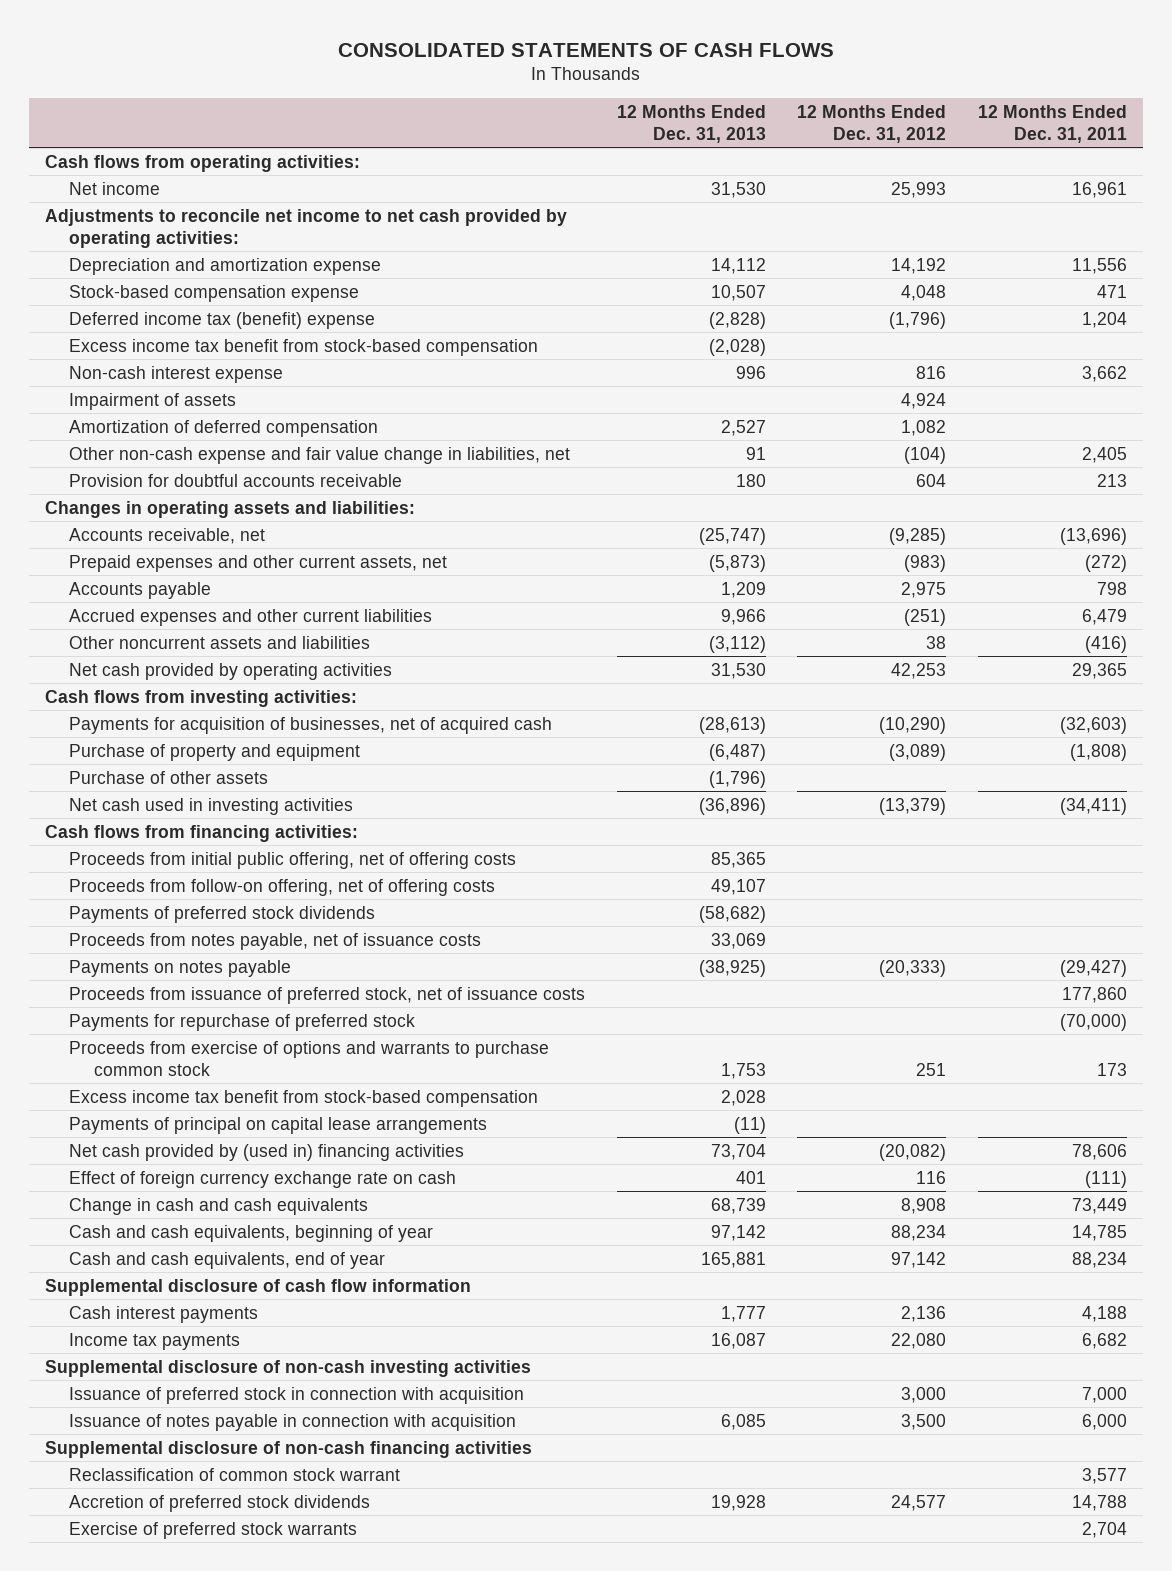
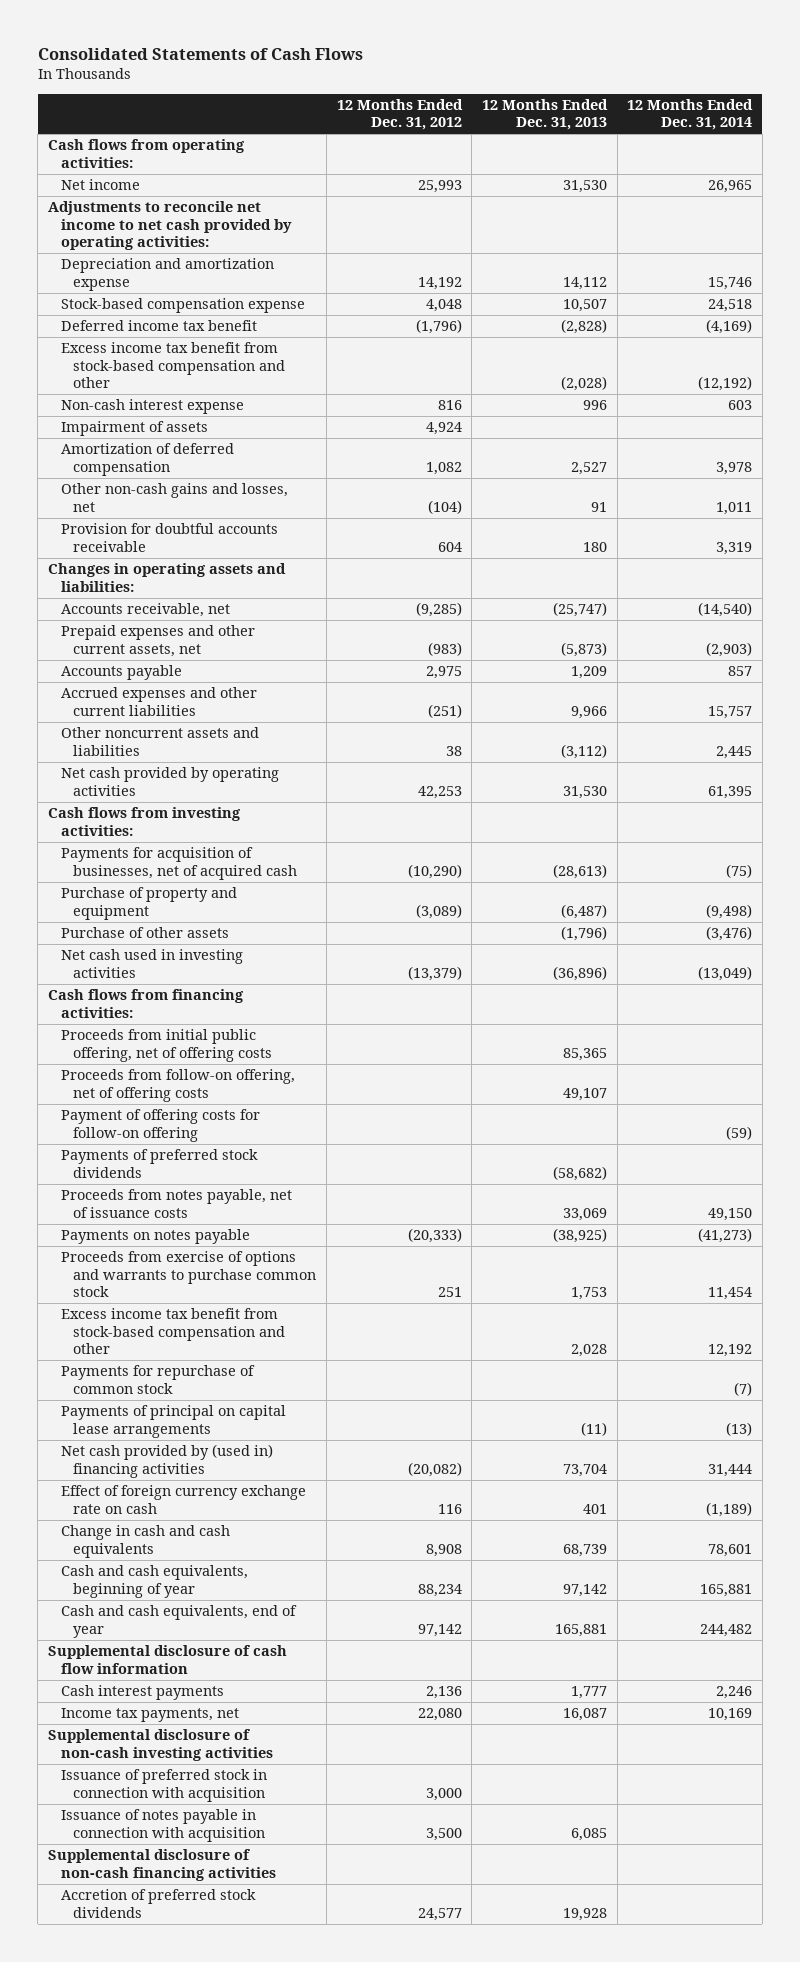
- CONSOLIDATED STATEMENTS OF CASH FLOWS
+ Consolidated Statements of Cash Flows
- | 12 Months Ended Dec. 31, 2013 | 12 Months Ended Dec. 31, 2012 | 12 Months Ended Dec. 31, 2011
+ | 12 Months Ended Dec. 31, 2012 | 12 Months Ended Dec. 31, 2013 | 12 Months Ended Dec. 31, 2014
- Deferred income tax (benefit) expense | (2,828) | (1,796) | 1,204
- Excess income tax benefit from stock-based compensation | (2,028) | |
+ Deferred income tax benefit | (1,796) | (2,828) | (4,169)
+ Excess income tax benefit from stock-based compensation and other | | (2,028) | (12,192)
- Other non-cash expense and fair value change in liabilities, net | 91 | (104) | 2,405
+ Other non-cash gains and losses, net | (104) | 91 | 1,011
+ Payment of offering costs for follow-on offering | | | (59)
- Proceeds from issuance of preferred stock, net of issuance costs | | | 177,860
- Payments for repurchase of preferred stock | | | (70,000)
- Excess income tax benefit from stock-based compensation | 2,028 | |
+ Excess income tax benefit from stock-based compensation and other | | 2,028 | 12,192
+ Payments for repurchase of common stock | | | (7)
- Income tax payments | 16,087 | 22,080 | 6,682
+ Income tax payments, net | 22,080 | 16,087 | 10,169
- Reclassification of common stock warrant | | | 3,577
- Exercise of preferred stock warrants | | | 2,704

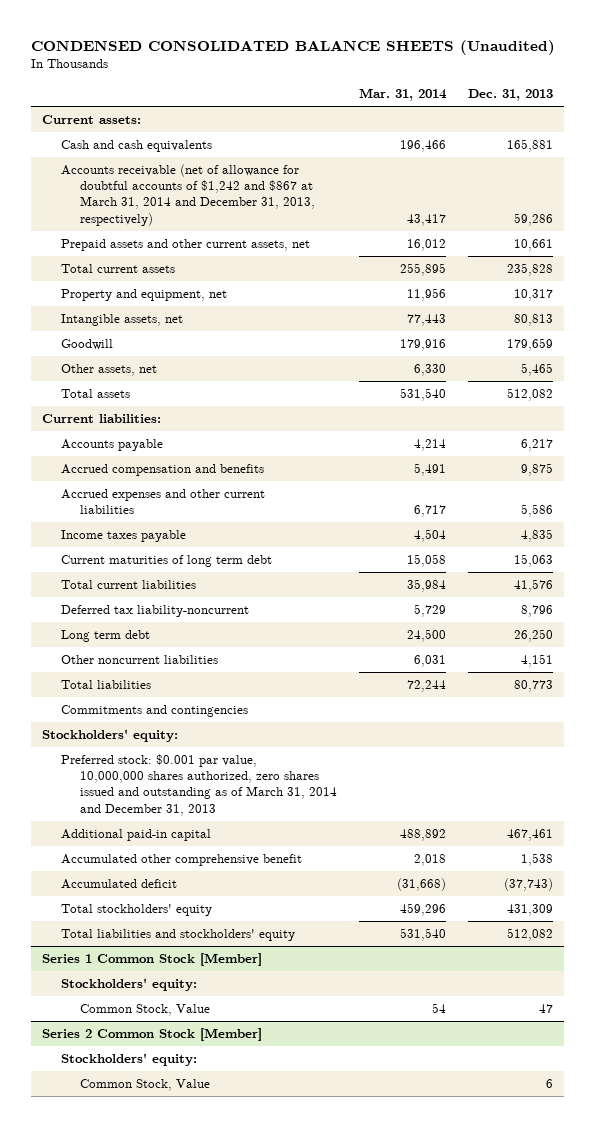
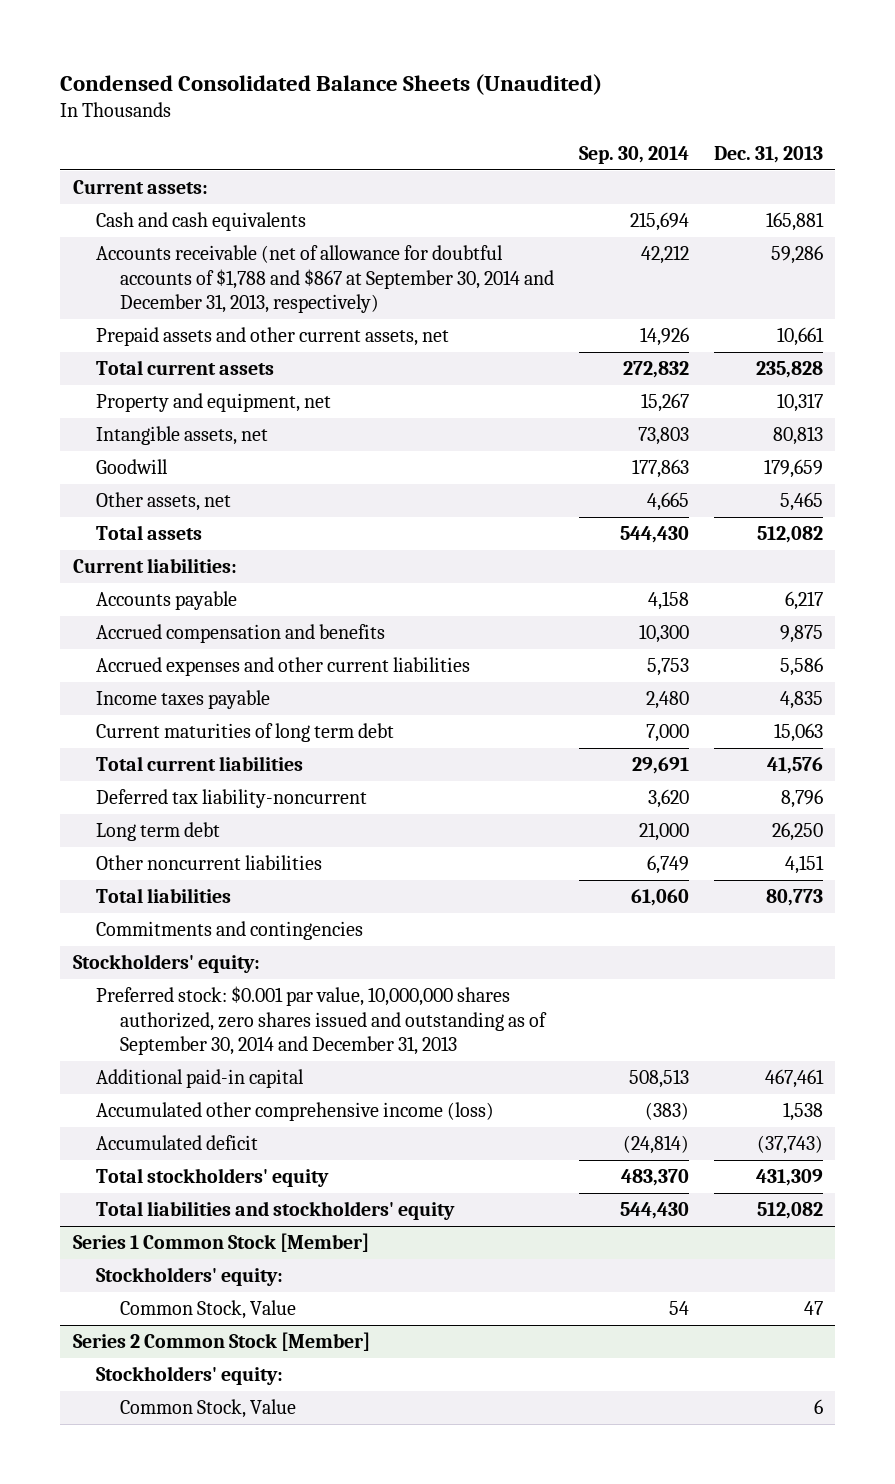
- CONDENSED CONSOLIDATED BALANCE SHEETS (Unaudited)
+ Condensed Consolidated Balance Sheets (Unaudited)
- | Mar. 31, 2014 | Dec. 31, 2013
+ | Sep. 30, 2014 | Dec. 31, 2013
- Accounts receivable (net of allowance for doubtful accounts of $1,242 and $867 at March 31, 2014 and December 31, 2013, respectively) | 43,417 | 59,286
+ Accounts receivable (net of allowance for doubtful accounts of $1,788 and $867 at September 30, 2014 and December 31, 2013, respectively) | 42,212 | 59,286
- Preferred stock: $0.001 par value, 10,000,000 shares authorized, zero shares issued and outstanding as of March 31, 2014 and December 31, 2013
+ Preferred stock: $0.001 par value, 10,000,000 shares authorized, zero shares issued and outstanding as of September 30, 2014 and December 31, 2013
- Accumulated other comprehensive benefit | 2,018 | 1,538
+ Accumulated other comprehensive income (loss) | (383) | 1,538

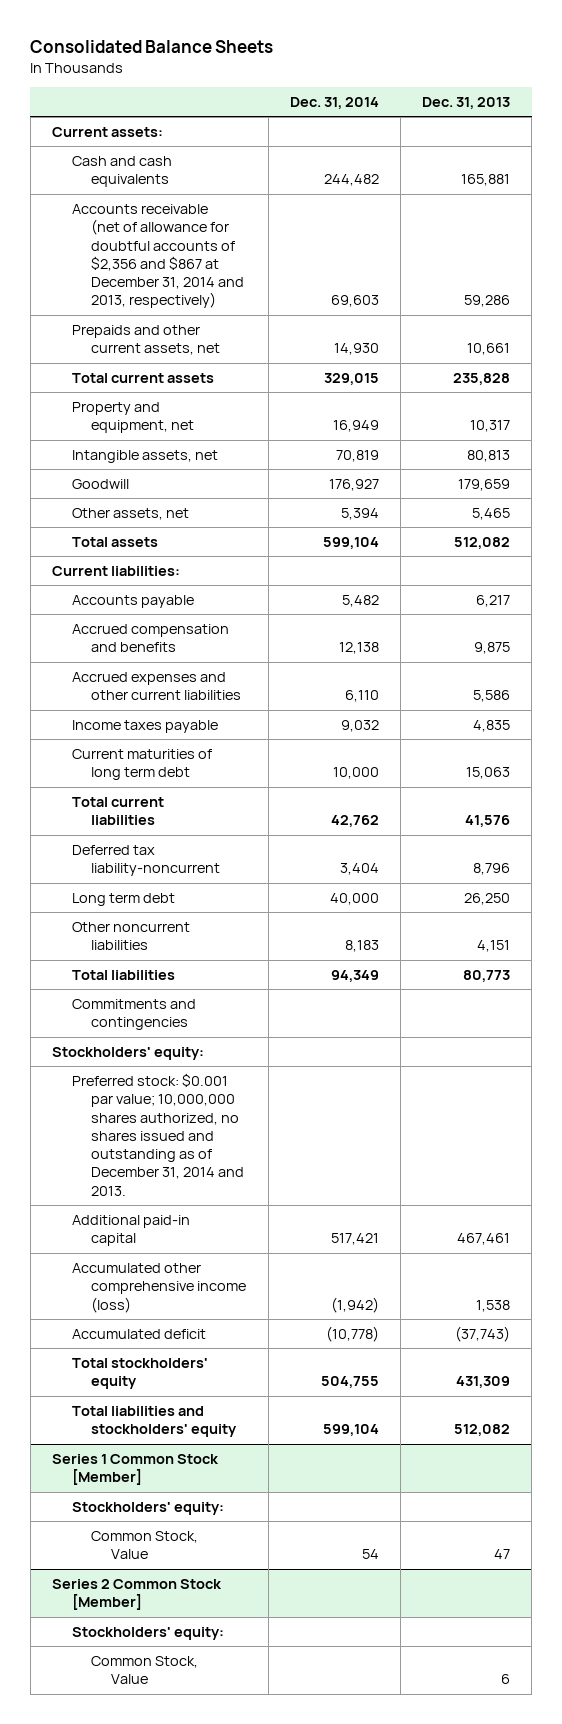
- Condensed Consolidated Balance Sheets (Unaudited)
+ Consolidated Balance Sheets
- | Sep. 30, 2014 | Dec. 31, 2013
+ | Dec. 31, 2014 | Dec. 31, 2013
- Accounts receivable (net of allowance for doubtful accounts of $1,788 and $867 at September 30, 2014 and December 31, 2013, respectively) | 42,212 | 59,286
- Prepaid assets and other current assets, net | 14,926 | 10,661
+ Accounts receivable (net of allowance for doubtful accounts of $2,356 and $867 at December 31, 2014 and 2013, respectively) | 69,603 | 59,286
+ Prepaids and other current assets, net | 14,930 | 10,661
- Preferred stock: $0.001 par value, 10,000,000 shares authorized, zero shares issued and outstanding as of September 30, 2014 and December 31, 2013
+ Preferred stock: $0.001 par value; 10,000,000 shares authorized, no shares issued and outstanding as of December 31, 2014 and 2013.

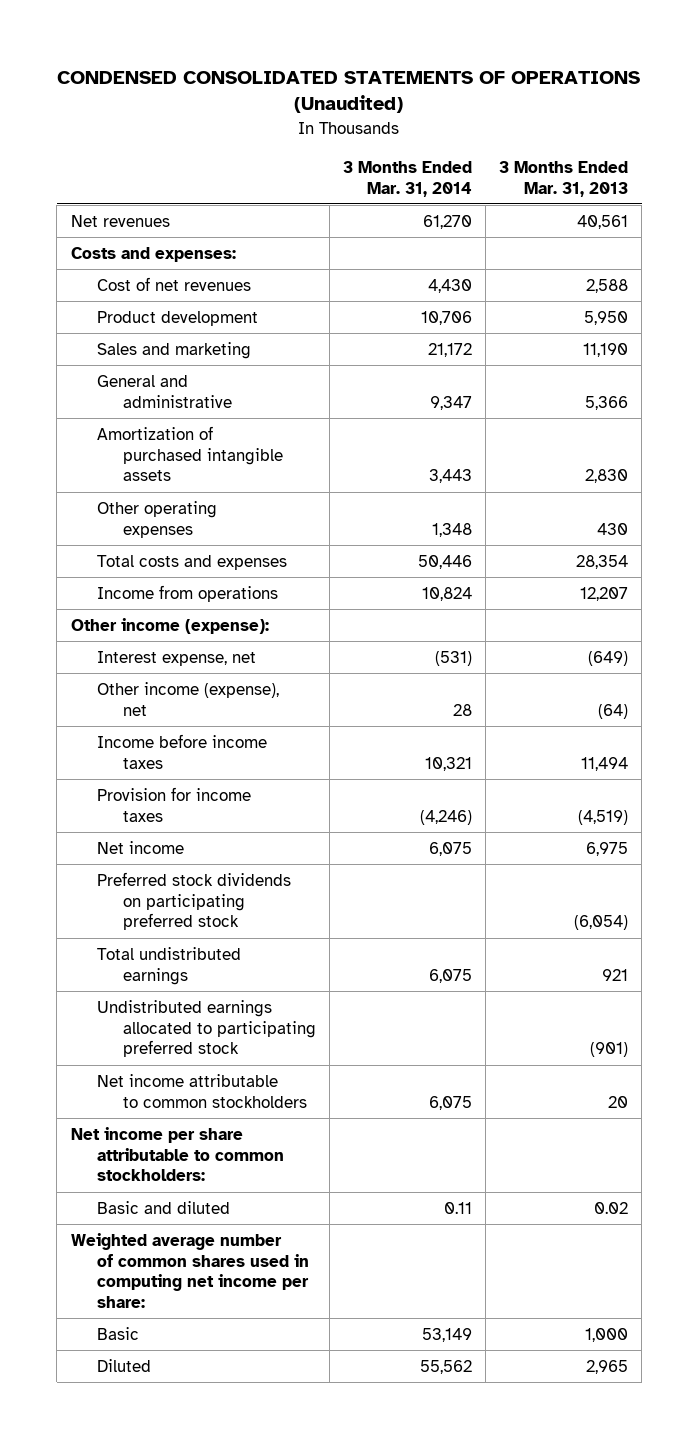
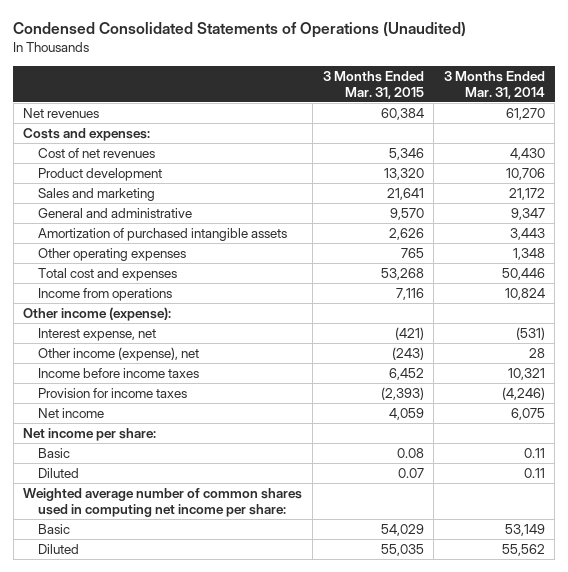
- CONDENSED CONSOLIDATED STATEMENTS OF OPERATIONS (Unaudited)
+ Condensed Consolidated Statements of Operations (Unaudited)
- | 3 Months Ended Mar. 31, 2014 | 3 Months Ended Mar. 31, 2013
+ | 3 Months Ended Mar. 31, 2015 | 3 Months Ended Mar. 31, 2014
- Total costs and expenses | 50,446 | 28,354
+ Total cost and expenses | 53,268 | 50,446
- Preferred stock dividends on participating preferred stock | | (6,054)
- Total undistributed earnings | 6,075 | 921
- Undistributed earnings allocated to participating preferred stock | | (901)
- Net income attributable to common stockholders | 6,075 | 20
- Net income per share attributable to common stockholders:
- Basic and diluted | 0.11 | 0.02
+ Net income per share:
+ Basic | 0.08 | 0.11
+ Diluted | 0.07 | 0.11

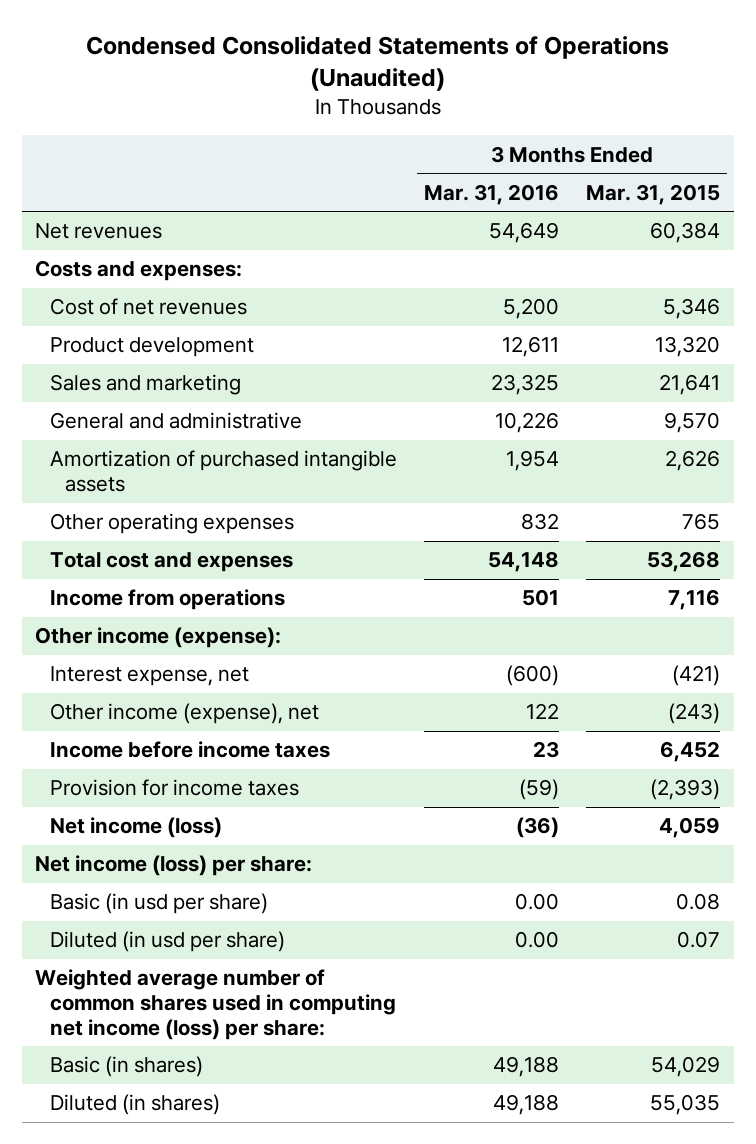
- | 3 Months Ended Mar. 31, 2015 | 3 Months Ended Mar. 31, 2014
+ | 3 Months Ended Mar. 31, 2016 | 3 Months Ended Mar. 31, 2015
- Net income | 4,059 | 6,075
- Net income per share:
- Basic | 0.08 | 0.11
- Diluted | 0.07 | 0.11
- Weighted average number of common shares used in computing net income per share:
- Basic | 54,029 | 53,149
- Diluted | 55,035 | 55,562
+ Net income (loss) | (36) | 4,059
+ Net income (loss) per share:
+ Basic (in usd per share) | 0.00 | 0.08
+ Diluted (in usd per share) | 0.00 | 0.07
+ Weighted average number of common shares used in computing net income (loss) per share:
+ Basic (in shares) | 49,188 | 54,029
+ Diluted (in shares) | 49,188 | 55,035

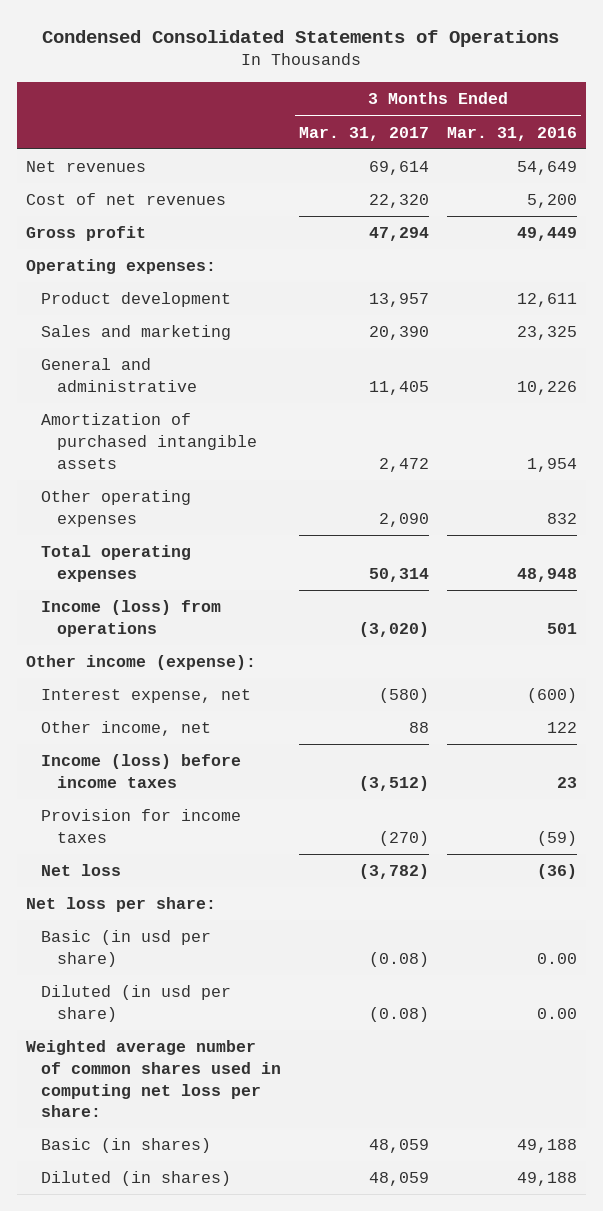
- Condensed Consolidated Statements of Operations (Unaudited)
+ Condensed Consolidated Statements of Operations
- | 3 Months Ended Mar. 31, 2016 | 3 Months Ended Mar. 31, 2015
+ | 3 Months Ended Mar. 31, 2017 | 3 Months Ended Mar. 31, 2016
- Costs and expenses:
+ Gross profit | 47,294 | 49,449
+ Operating expenses:
- Total cost and expenses | 54,148 | 53,268
- Income from operations | 501 | 7,116
+ Total operating expenses | 50,314 | 48,948
+ Income (loss) from operations | (3,020) | 501
- Other income (expense), net | 122 | (243)
- Income before income taxes | 23 | 6,452
+ Other income, net | 88 | 122
+ Income (loss) before income taxes | (3,512) | 23
- Net income (loss) | (36) | 4,059
- Net income (loss) per share:
+ Net loss | (3,782) | (36)
+ Net loss per share:
- Weighted average number of common shares used in computing net income (loss) per share:
+ Weighted average number of common shares used in computing net loss per share:

